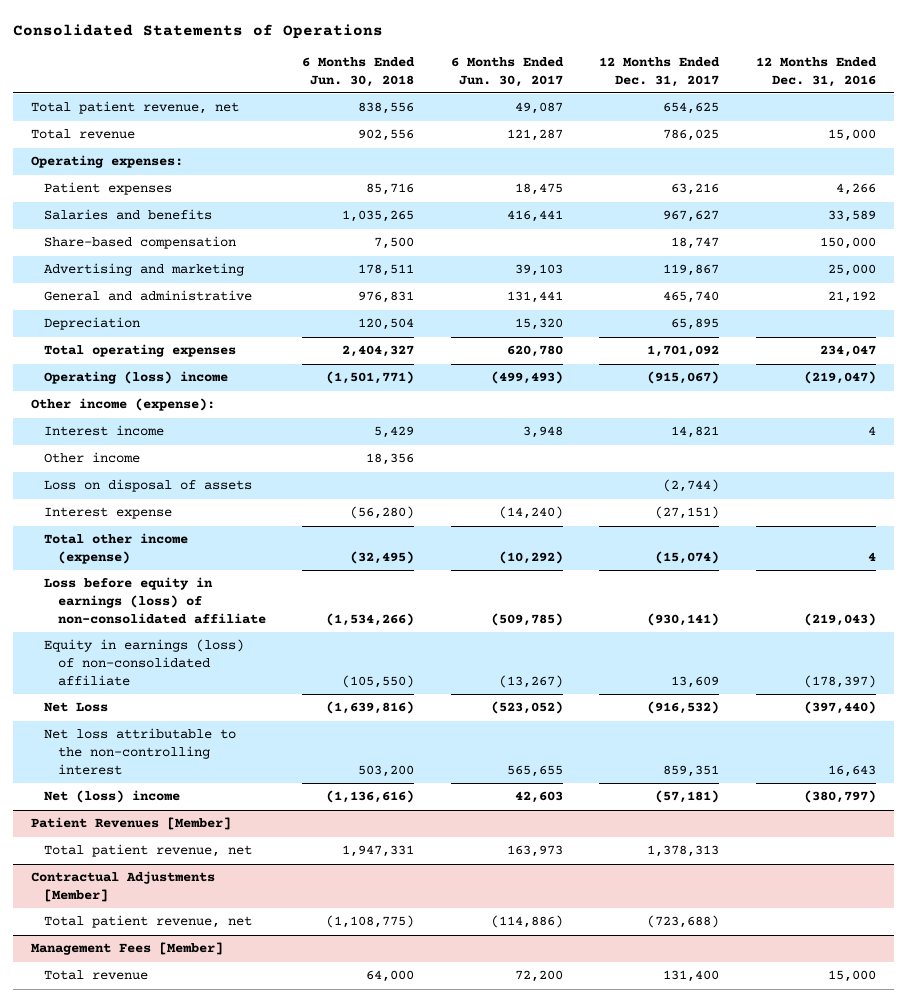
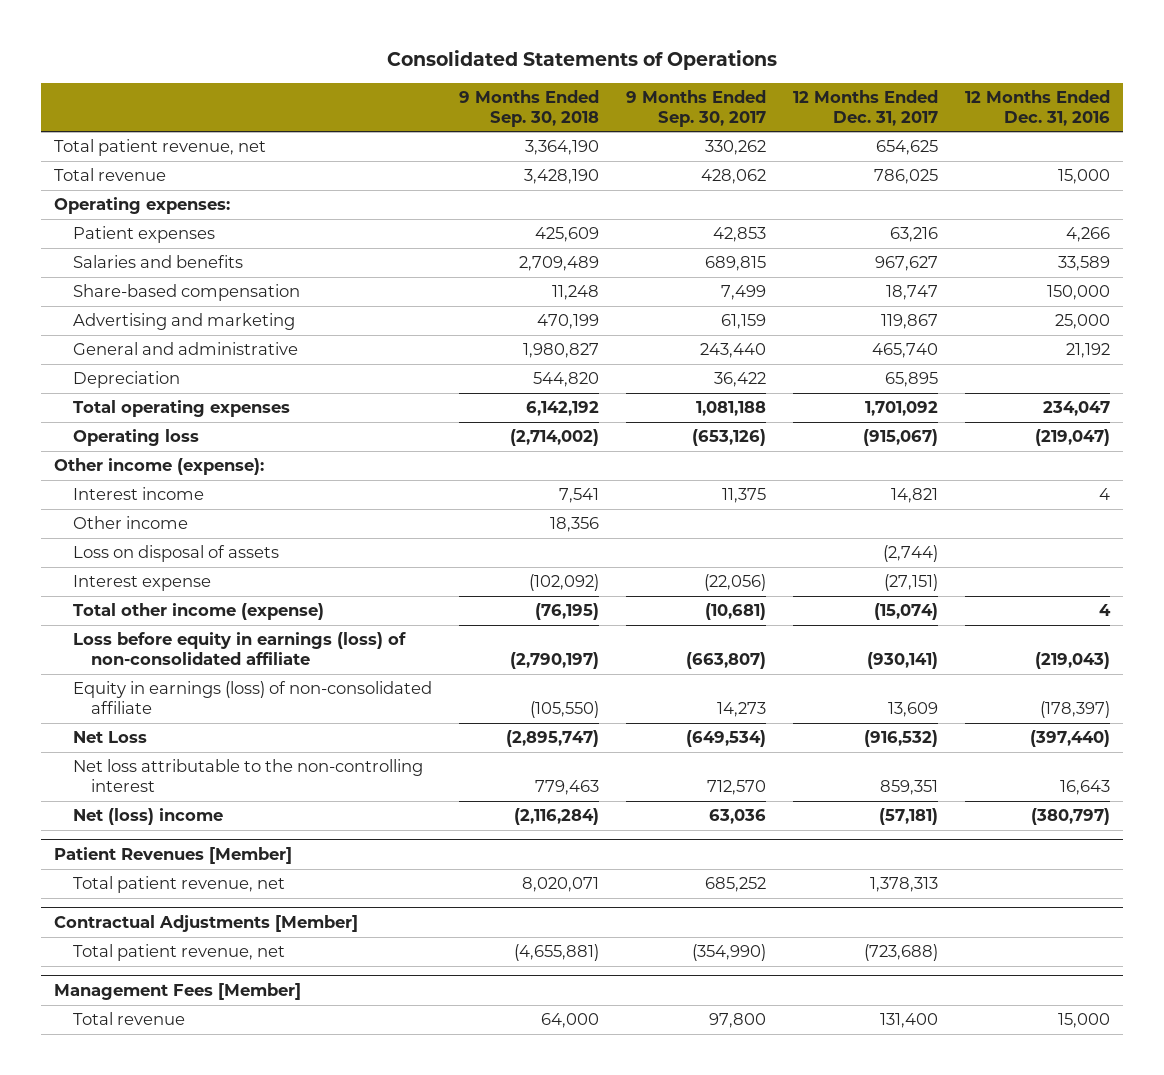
- | 6 Months Ended Jun. 30, 2018 | 6 Months Ended Jun. 30, 2017 | 12 Months Ended Dec. 31, 2017 | 12 Months Ended Dec. 31, 2016
+ | 9 Months Ended Sep. 30, 2018 | 9 Months Ended Sep. 30, 2017 | 12 Months Ended Dec. 31, 2017 | 12 Months Ended Dec. 31, 2016
- Operating (loss) income | (1,501,771) | (499,493) | (915,067) | (219,047)
+ Operating loss | (2,714,002) | (653,126) | (915,067) | (219,047)

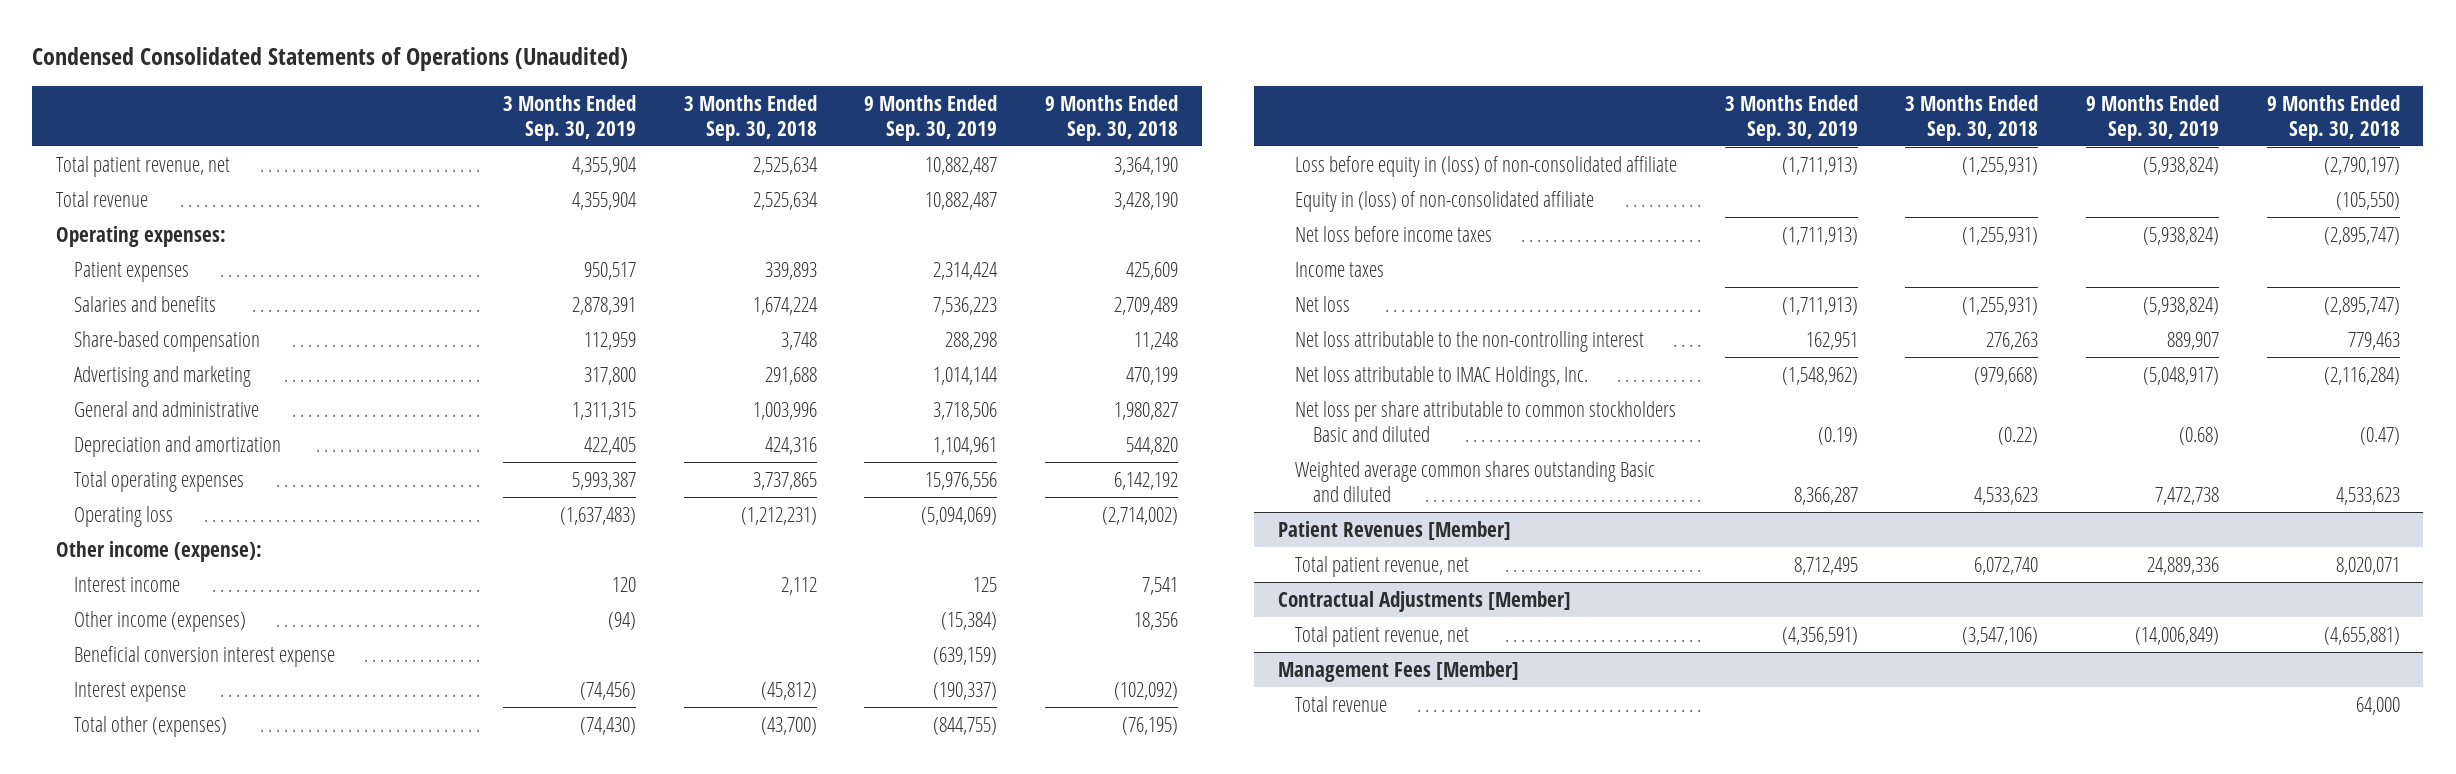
- Consolidated Statements of Operations
+ Condensed Consolidated Statements of Operations (Unaudited)
- | 9 Months Ended Sep. 30, 2018 | 9 Months Ended Sep. 30, 2017 | 12 Months Ended Dec. 31, 2017 | 12 Months Ended Dec. 31, 2016
+ | 3 Months Ended Sep. 30, 2019 | 3 Months Ended Sep. 30, 2018 | 9 Months Ended Sep. 30, 2019 | 9 Months Ended Sep. 30, 2018
- Depreciation | 544,820 | 36,422 | 65,895 |
+ Depreciation and amortization | 422,405 | 424,316 | 1,104,961 | 544,820
- Other income | 18,356 | | |
- Loss on disposal of assets | | | (2,744) |
+ Other income (expenses) | (94) | | (15,384) | 18,356
+ Beneficial conversion interest expense | | | (639,159) |
- Total other income (expense) | (76,195) | (10,681) | (15,074) | 4
- Loss before equity in earnings (loss) of non-consolidated affiliate | (2,790,197) | (663,807) | (930,141) | (219,043)
- Equity in earnings (loss) of non-consolidated affiliate | (105,550) | 14,273 | 13,609 | (178,397)
- Net Loss | (2,895,747) | (649,534) | (916,532) | (397,440)
+ Total other (expenses) | (74,430) | (43,700) | (844,755) | (76,195)
+ Loss before equity in (loss) of non-consolidated affiliate | (1,711,913) | (1,255,931) | (5,938,824) | (2,790,197)
+ Equity in (loss) of non-consolidated affiliate | | | | (105,550)
+ Net loss before income taxes | (1,711,913) | (1,255,931) | (5,938,824) | (2,895,747)
+ Income taxes
+ Net loss | (1,711,913) | (1,255,931) | (5,938,824) | (2,895,747)
- Net (loss) income | (2,116,284) | 63,036 | (57,181) | (380,797)
+ Net loss attributable to IMAC Holdings, Inc. | (1,548,962) | (979,668) | (5,048,917) | (2,116,284)
+ Net loss per share attributable to common stockholders Basic and diluted | (0.19) | (0.22) | (0.68) | (0.47)
+ Weighted average common shares outstanding Basic and diluted | 8,366,287 | 4,533,623 | 7,472,738 | 4,533,623

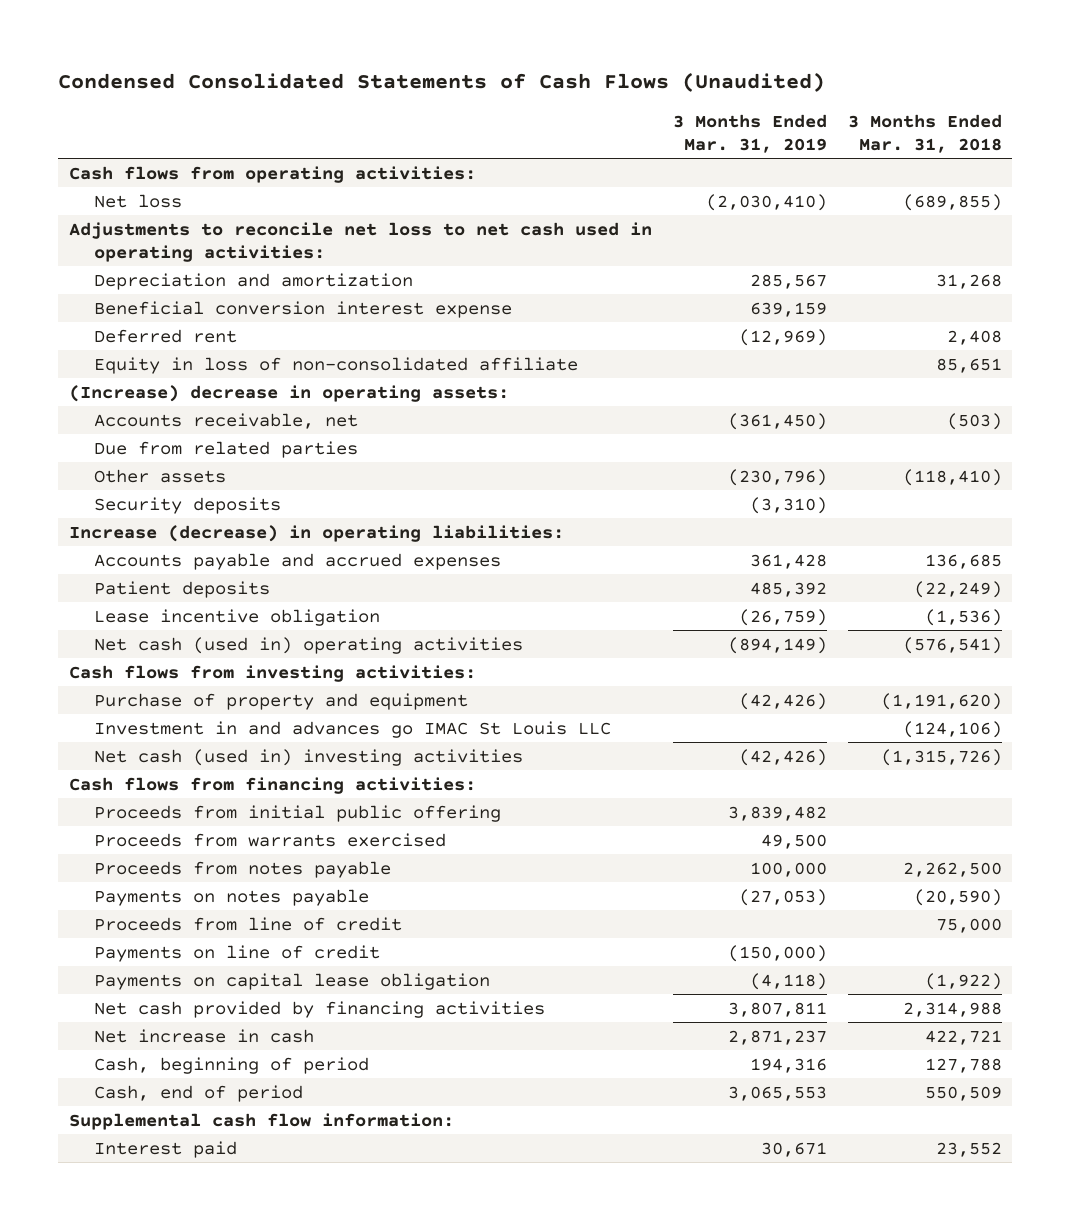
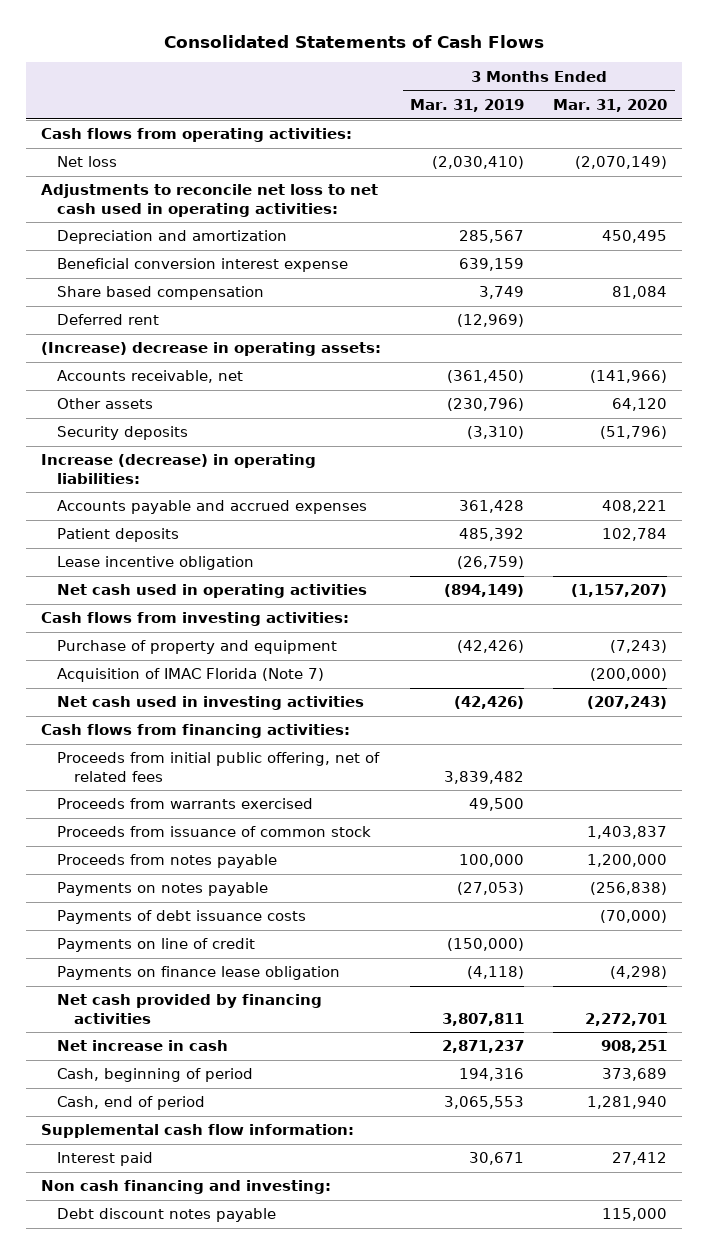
- Condensed Consolidated Statements of Cash Flows (Unaudited)
+ Consolidated Statements of Cash Flows
- | 3 Months Ended Mar. 31, 2019 | 3 Months Ended Mar. 31, 2018
+ | 3 Months Ended Mar. 31, 2019 | 3 Months Ended Mar. 31, 2020
+ Share based compensation | 3,749 | 81,084
- Equity in loss of non-consolidated affiliate | | 85,651
- Due from related parties
- Net cash (used in) operating activities | (894,149) | (576,541)
+ Net cash used in operating activities | (894,149) | (1,157,207)
- Investment in and advances go IMAC St Louis LLC | | (124,106)
- Net cash (used in) investing activities | (42,426) | (1,315,726)
+ Acquisition of IMAC Florida (Note 7) | | (200,000)
+ Net cash used in investing activities | (42,426) | (207,243)
- Proceeds from initial public offering | 3,839,482 |
+ Proceeds from initial public offering, net of related fees | 3,839,482 |
+ Proceeds from issuance of common stock | | 1,403,837
- Proceeds from line of credit | | 75,000
+ Payments of debt issuance costs | | (70,000)
- Payments on capital lease obligation | (4,118) | (1,922)
+ Payments on finance lease obligation | (4,118) | (4,298)
+ Non cash financing and investing:
+ Debt discount notes payable | | 115,000

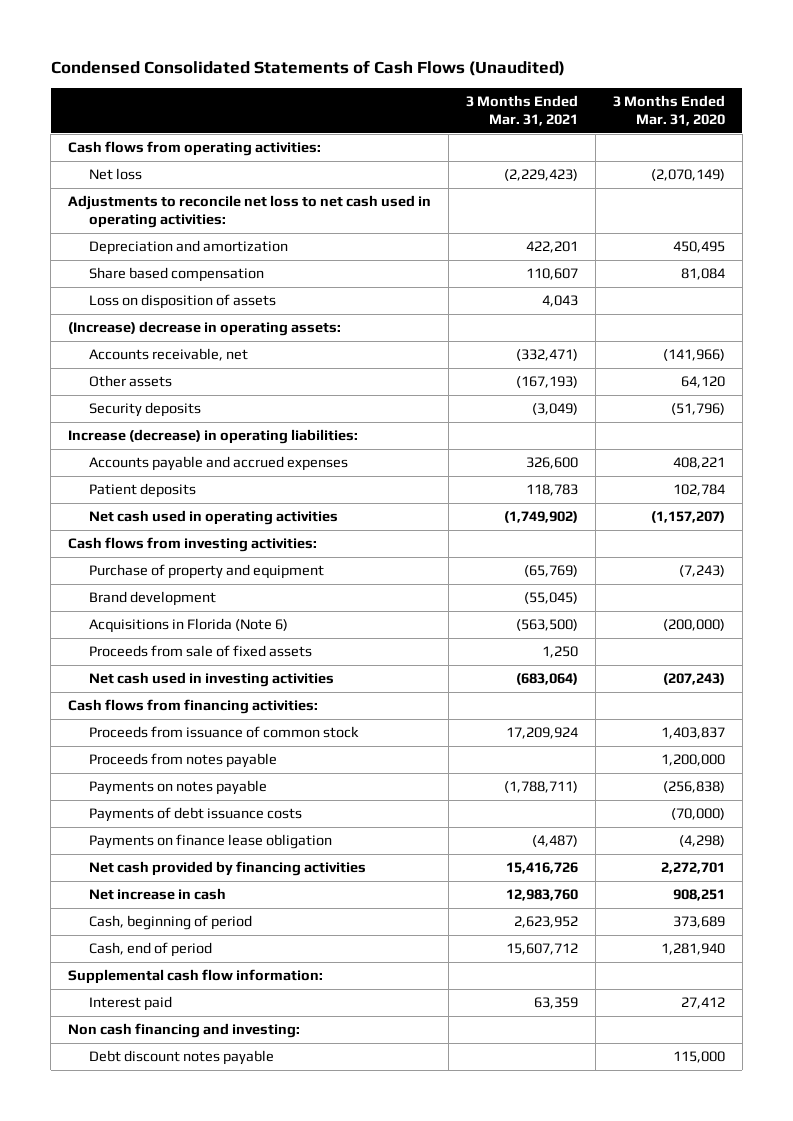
- Consolidated Statements of Cash Flows
+ Condensed Consolidated Statements of Cash Flows (Unaudited)
- | 3 Months Ended Mar. 31, 2019 | 3 Months Ended Mar. 31, 2020
+ | 3 Months Ended Mar. 31, 2021 | 3 Months Ended Mar. 31, 2020
- Beneficial conversion interest expense | 639,159 |
- Deferred rent | (12,969) |
+ Loss on disposition of assets | 4,043 |
- Lease incentive obligation | (26,759) |
- Acquisition of IMAC Florida (Note 7) | | (200,000)
+ Brand development | (55,045) |
+ Acquisitions in Florida (Note 6) | (563,500) | (200,000)
+ Proceeds from sale of fixed assets | 1,250 |
- Proceeds from initial public offering, net of related fees | 3,839,482 |
- Proceeds from warrants exercised | 49,500 |
- Payments on line of credit | (150,000) |

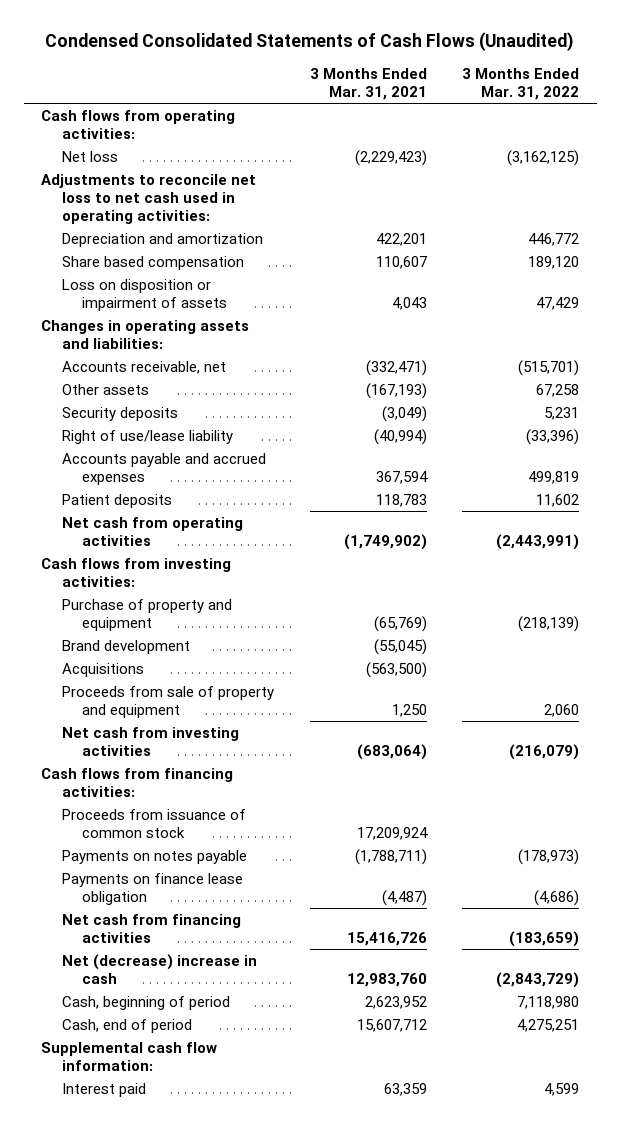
- | 3 Months Ended Mar. 31, 2021 | 3 Months Ended Mar. 31, 2020
+ | 3 Months Ended Mar. 31, 2021 | 3 Months Ended Mar. 31, 2022
- Loss on disposition of assets | 4,043 |
- (Increase) decrease in operating assets:
+ Loss on disposition or impairment of assets | 4,043 | 47,429
+ Changes in operating assets and liabilities:
- Increase (decrease) in operating liabilities:
- Accounts payable and accrued expenses | 326,600 | 408,221
+ Right of use/lease liability | (40,994) | (33,396)
+ Accounts payable and accrued expenses | 367,594 | 499,819
- Net cash used in operating activities | (1,749,902) | (1,157,207)
+ Net cash from operating activities | (1,749,902) | (2,443,991)
- Acquisitions in Florida (Note 6) | (563,500) | (200,000)
- Proceeds from sale of fixed assets | 1,250 |
- Net cash used in investing activities | (683,064) | (207,243)
+ Acquisitions | (563,500) |
+ Proceeds from sale of property and equipment | 1,250 | 2,060
+ Net cash from investing activities | (683,064) | (216,079)
- Proceeds from notes payable | | 1,200,000
- Payments of debt issuance costs | | (70,000)
- Net cash provided by financing activities | 15,416,726 | 2,272,701
- Net increase in cash | 12,983,760 | 908,251
+ Net cash from financing activities | 15,416,726 | (183,659)
+ Net (decrease) increase in cash | 12,983,760 | (2,843,729)
- Non cash financing and investing:
- Debt discount notes payable | | 115,000

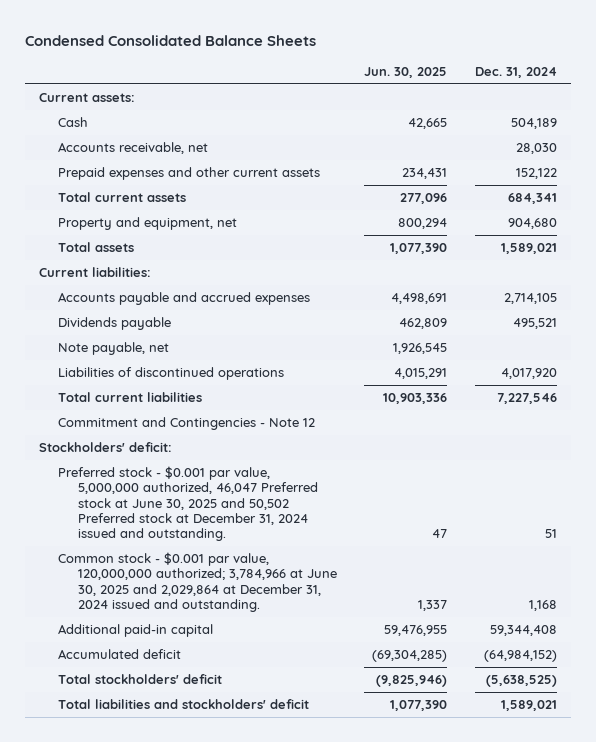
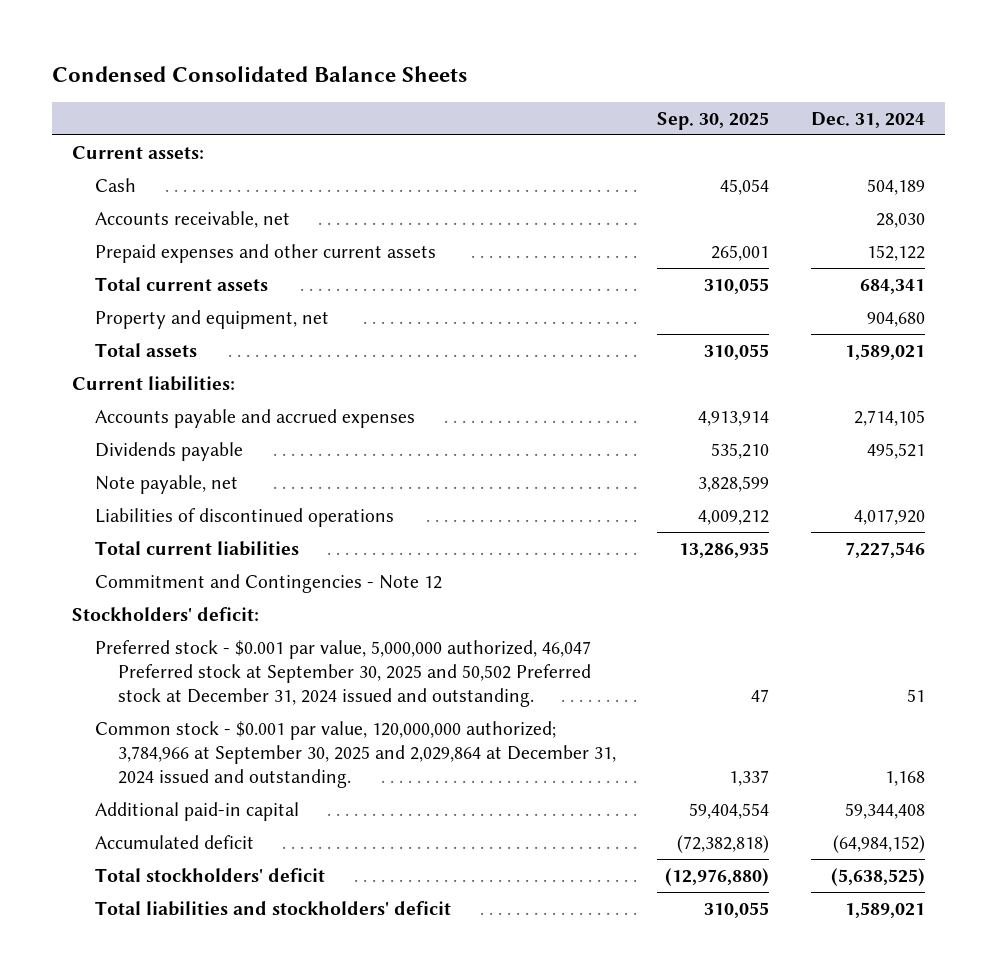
- | Jun. 30, 2025 | Dec. 31, 2024
+ | Sep. 30, 2025 | Dec. 31, 2024
- Preferred stock - $0.001 par value, 5,000,000 authorized, 46,047 Preferred stock at June 30, 2025 and 50,502 Preferred stock at December 31, 2024 issued and outstanding. | 47 | 51
- Common stock - $0.001 par value, 120,000,000 authorized; 3,784,966 at June 30, 2025 and 2,029,864 at December 31, 2024 issued and outstanding. | 1,337 | 1,168
+ Preferred stock - $0.001 par value, 5,000,000 authorized, 46,047 Preferred stock at September 30, 2025 and 50,502 Preferred stock at December 31, 2024 issued and outstanding. | 47 | 51
+ Common stock - $0.001 par value, 120,000,000 authorized; 3,784,966 at September 30, 2025 and 2,029,864 at December 31, 2024 issued and outstanding. | 1,337 | 1,168

